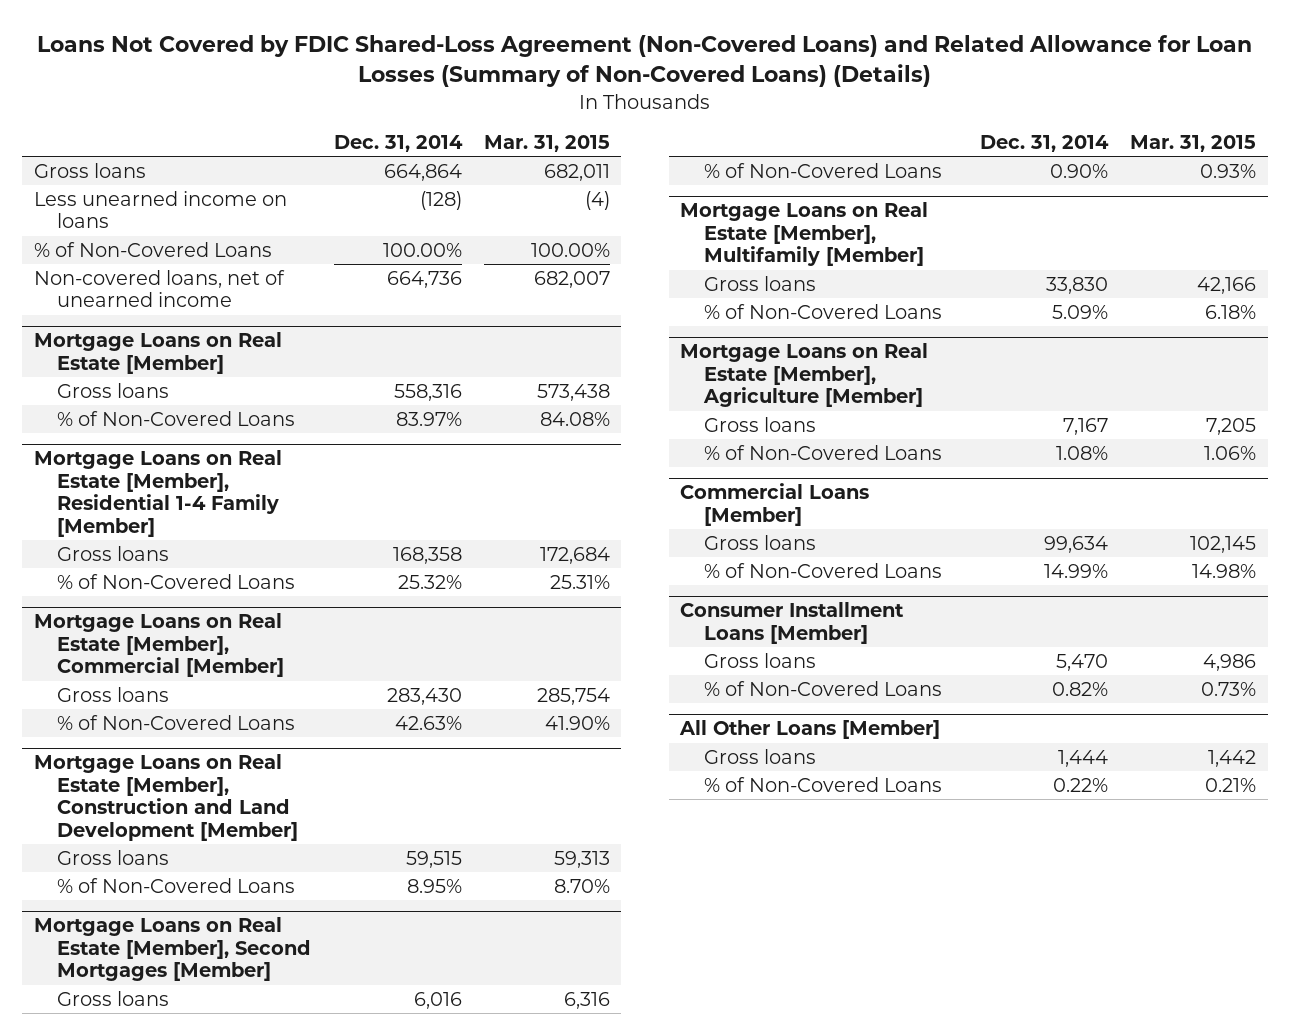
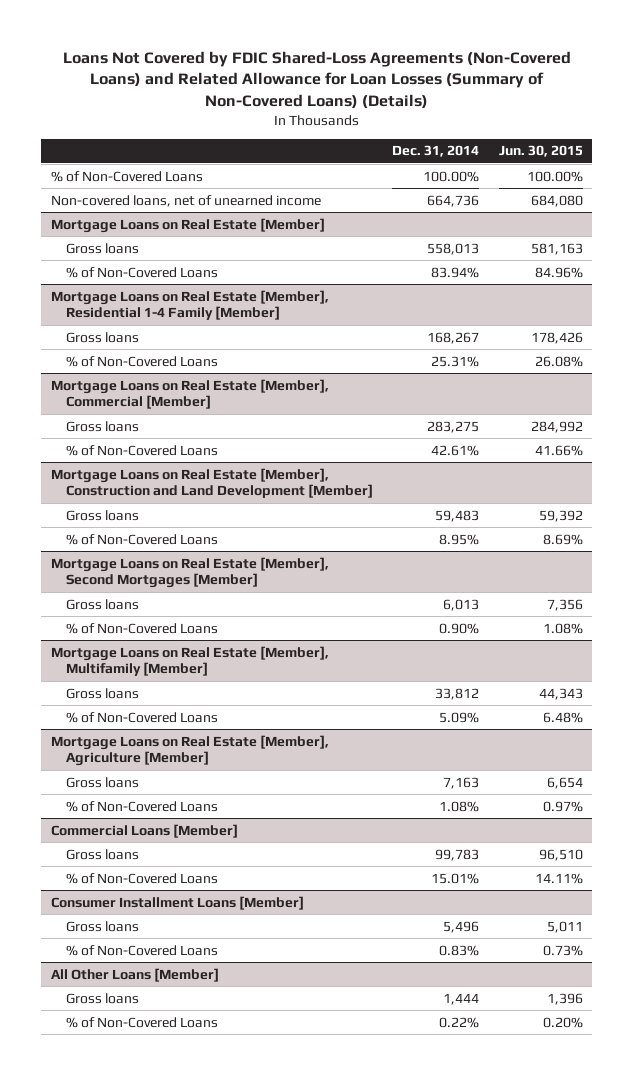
- Loans Not Covered by FDIC Shared-Loss Agreement (Non-Covered Loans) and Related Allowance for Loan Losses (Summary of Non-Covered Loans) (Details)
+ Loans Not Covered by FDIC Shared-Loss Agreements (Non-Covered Loans) and Related Allowance for Loan Losses (Summary of Non-Covered Loans) (Details)
- | Dec. 31, 2014 | Mar. 31, 2015
+ | Dec. 31, 2014 | Jun. 30, 2015
- Gross loans | 664,864 | 682,011
- Less unearned income on loans | (128) | (4)
@ Mortgage Loans on Real Estate [Member]
- Gross loans | 558,316 | 573,438
- % of Non-Covered Loans | 83.97% | 84.08%
+ Gross loans | 558,013 | 581,163
+ % of Non-Covered Loans | 83.94% | 84.96%
@ Mortgage Loans on Real Estate [Member], Residential 1-4 Family [Member]
- Gross loans | 168,358 | 172,684
- % of Non-Covered Loans | 25.32% | 25.31%
+ Gross loans | 168,267 | 178,426
+ % of Non-Covered Loans | 25.31% | 26.08%
@ Mortgage Loans on Real Estate [Member], Commercial [Member]
- Gross loans | 283,430 | 285,754
- % of Non-Covered Loans | 42.63% | 41.90%
+ Gross loans | 283,275 | 284,992
+ % of Non-Covered Loans | 42.61% | 41.66%
@ Mortgage Loans on Real Estate [Member], Construction and Land Development [Member]
- Gross loans | 59,515 | 59,313
+ Gross loans | 59,483 | 59,392
@ Mortgage Loans on Real Estate [Member], Second Mortgages [Member]
- Gross loans | 6,016 | 6,316
+ Gross loans | 6,013 | 7,356
@ Mortgage Loans on Real Estate [Member], Multifamily [Member]
- Gross loans | 33,830 | 42,166
+ Gross loans | 33,812 | 44,343
@ Mortgage Loans on Real Estate [Member], Agriculture [Member]
- Gross loans | 7,167 | 7,205
+ Gross loans | 7,163 | 6,654
@ Commercial Loans [Member]
- Gross loans | 99,634 | 102,145
- % of Non-Covered Loans | 14.99% | 14.98%
+ Gross loans | 99,783 | 96,510
+ % of Non-Covered Loans | 15.01% | 14.11%
@ Consumer Installment Loans [Member]
- Gross loans | 5,470 | 4,986
- % of Non-Covered Loans | 0.82% | 0.73%
+ Gross loans | 5,496 | 5,011
+ % of Non-Covered Loans | 0.83% | 0.73%

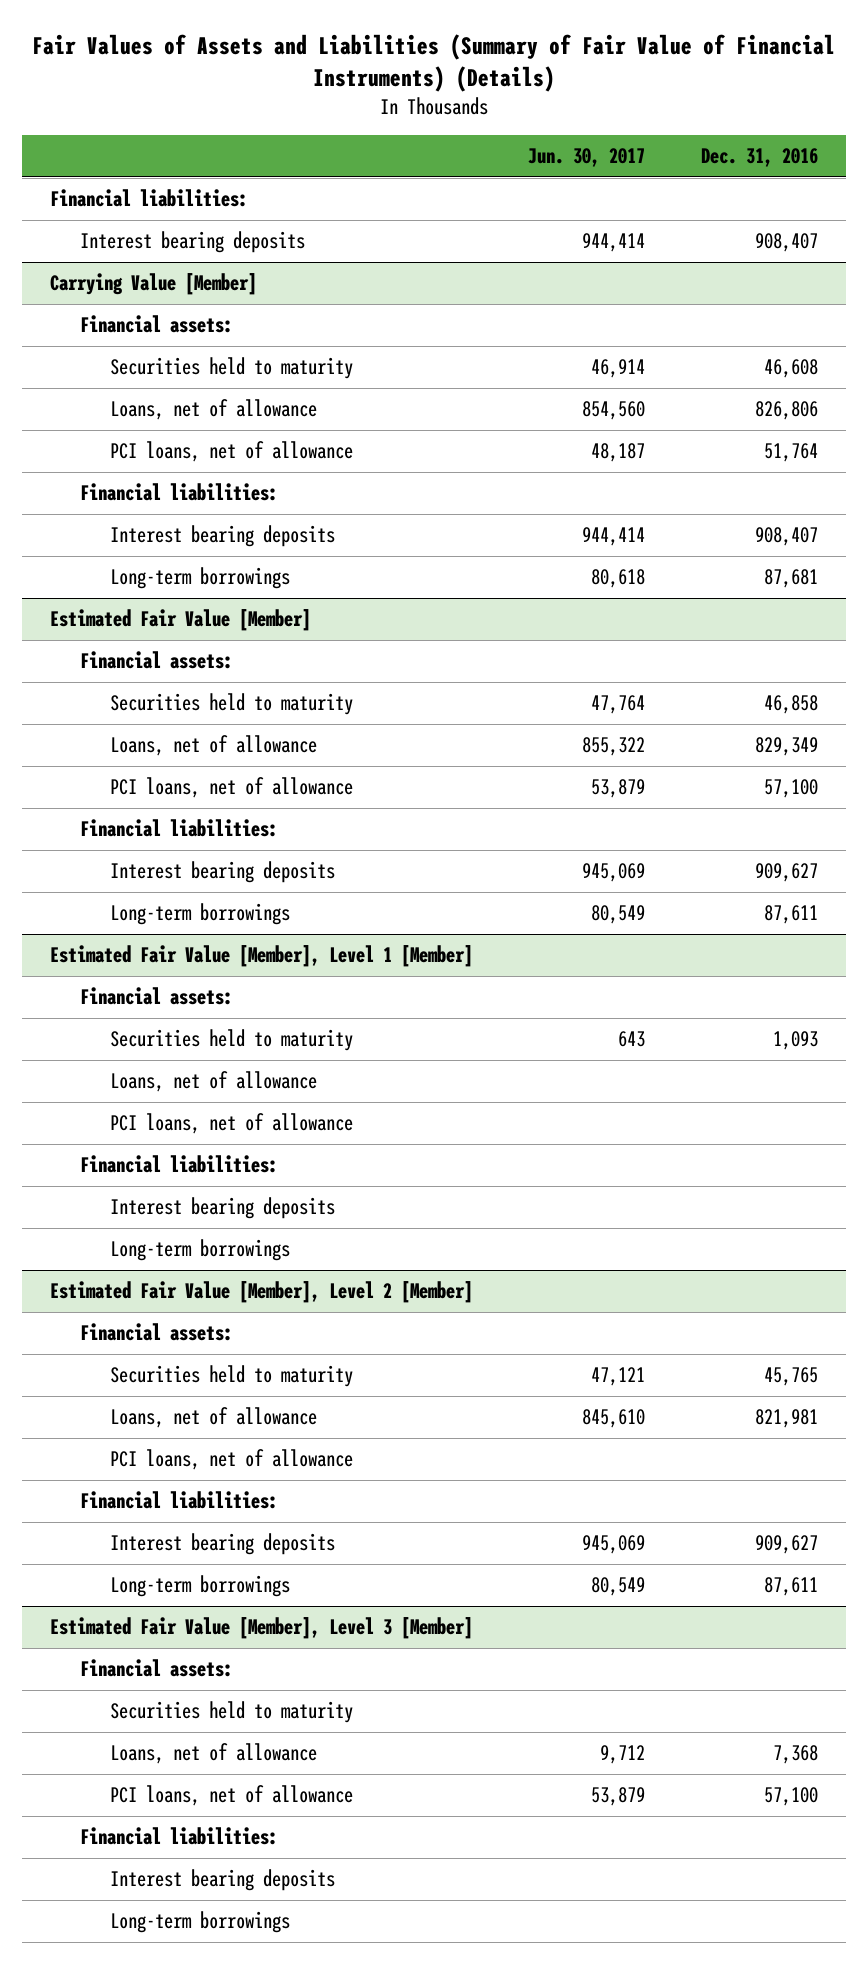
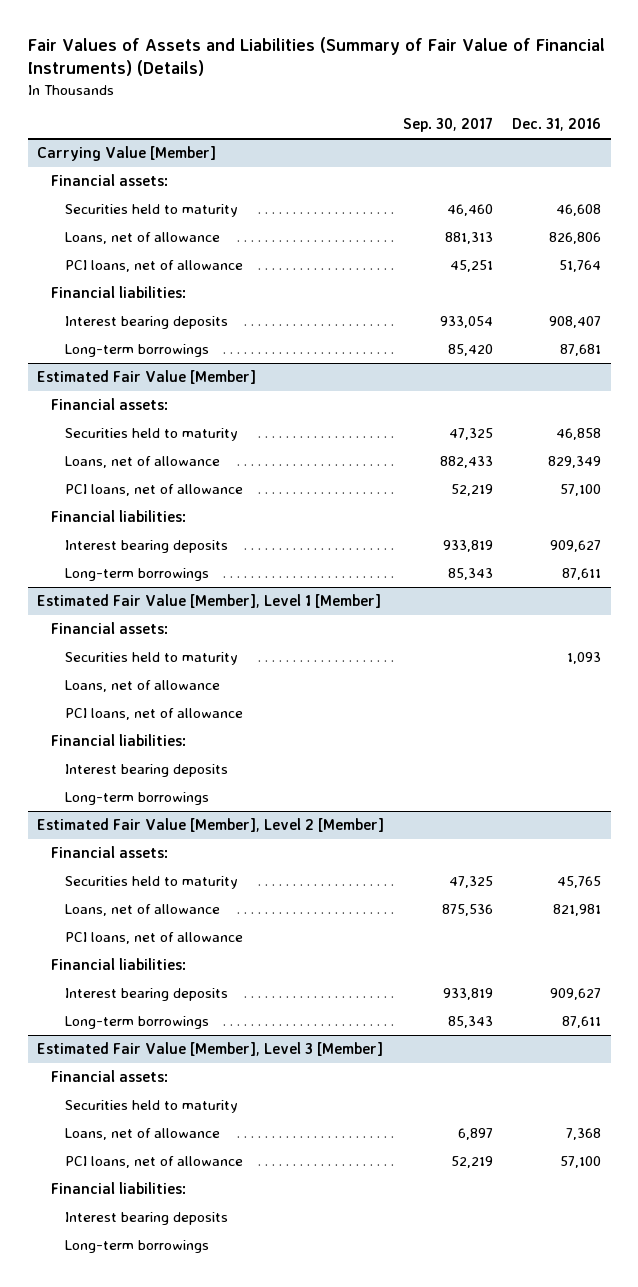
- | Jun. 30, 2017 | Dec. 31, 2016
+ | Sep. 30, 2017 | Dec. 31, 2016
- Financial liabilities:
- Interest bearing deposits | 944,414 | 908,407

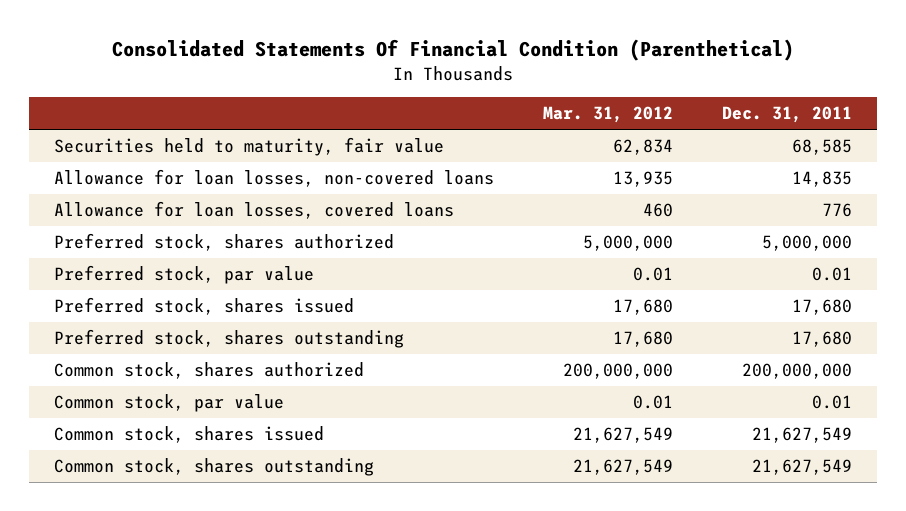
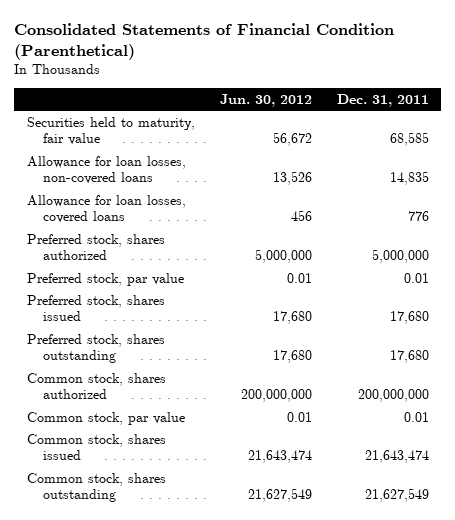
- Consolidated Statements Of Financial Condition (Parenthetical)
+ Consolidated Statements of Financial Condition (Parenthetical)
- | Mar. 31, 2012 | Dec. 31, 2011
+ | Jun. 30, 2012 | Dec. 31, 2011
- Common stock, shares issued | 21,627,549 | 21,627,549
+ Common stock, shares issued | 21,643,474 | 21,643,474

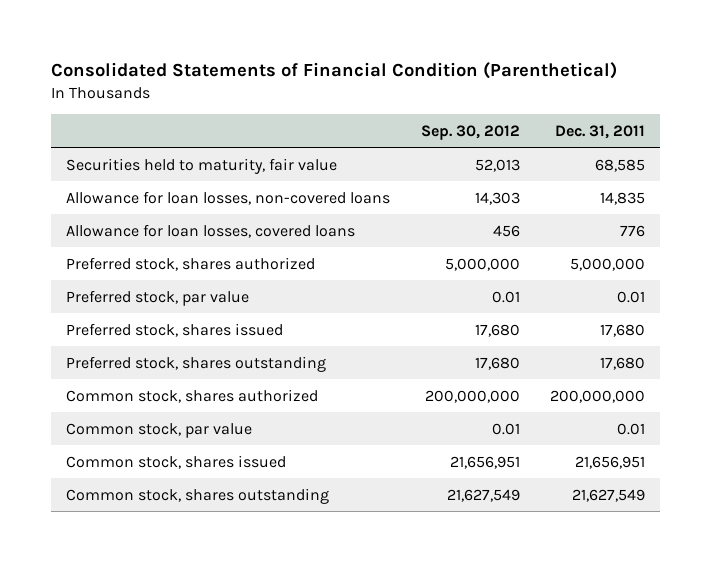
- | Jun. 30, 2012 | Dec. 31, 2011
+ | Sep. 30, 2012 | Dec. 31, 2011
- Common stock, shares issued | 21,643,474 | 21,643,474
+ Common stock, shares issued | 21,656,951 | 21,656,951

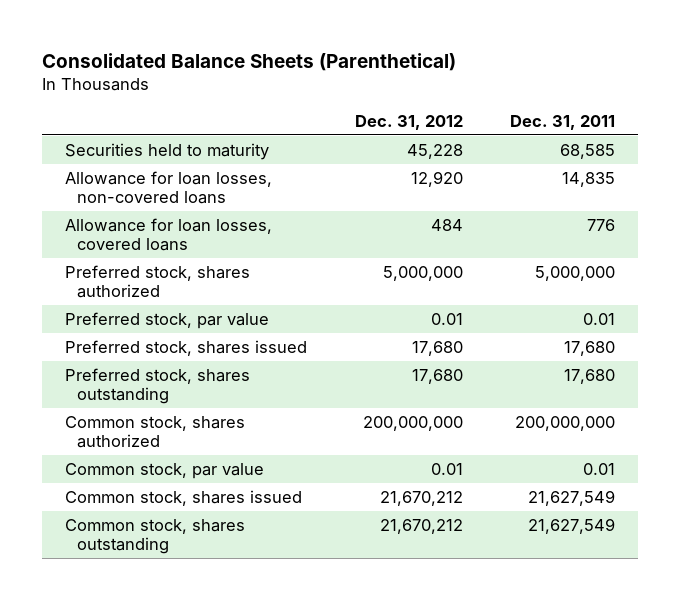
- Consolidated Statements of Financial Condition (Parenthetical)
+ Consolidated Balance Sheets (Parenthetical)
- | Sep. 30, 2012 | Dec. 31, 2011
+ | Dec. 31, 2012 | Dec. 31, 2011
- Securities held to maturity, fair value | 52,013 | 68,585
+ Securities held to maturity | 45,228 | 68,585
- Common stock, shares issued | 21,656,951 | 21,656,951
+ Common stock, shares issued | 21,670,212 | 21,627,549

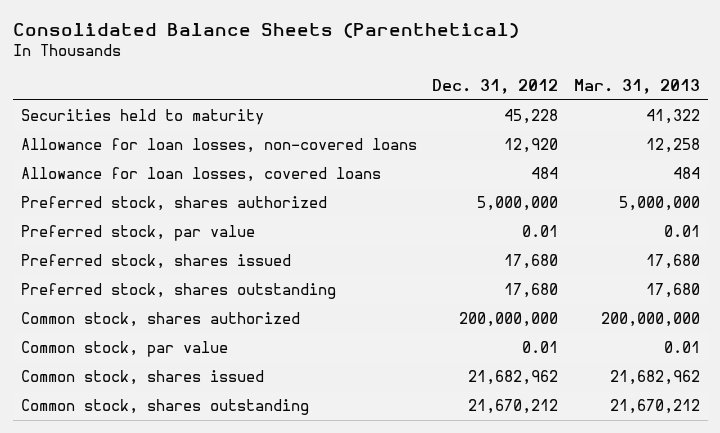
- | Dec. 31, 2012 | Dec. 31, 2011
+ | Dec. 31, 2012 | Mar. 31, 2013
- Common stock, shares issued | 21,670,212 | 21,627,549
+ Common stock, shares issued | 21,682,962 | 21,682,962

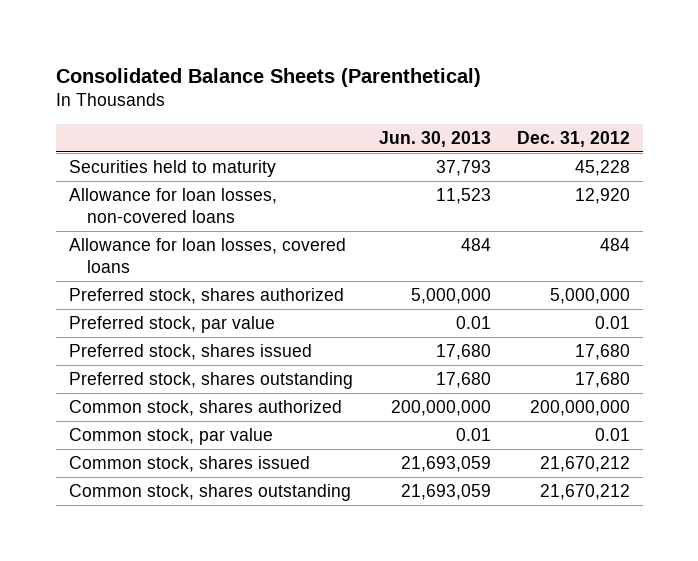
- | Dec. 31, 2012 | Mar. 31, 2013
+ | Jun. 30, 2013 | Dec. 31, 2012
- Common stock, shares issued | 21,682,962 | 21,682,962
+ Common stock, shares issued | 21,693,059 | 21,670,212

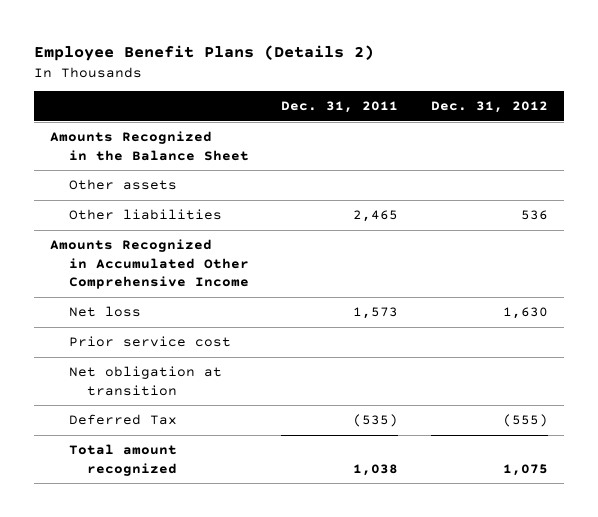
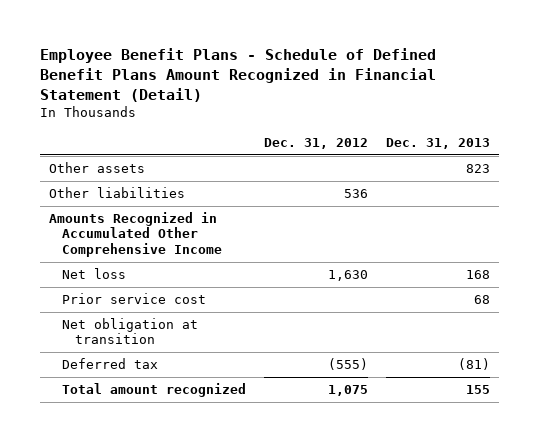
- Employee Benefit Plans (Details 2)
+ Employee Benefit Plans - Schedule of Defined Benefit Plans Amount Recognized in Financial Statement (Detail)
- | Dec. 31, 2011 | Dec. 31, 2012
+ | Dec. 31, 2012 | Dec. 31, 2013
- Amounts Recognized in the Balance Sheet
- Deferred Tax | (535) | (555)
+ Deferred tax | (555) | (81)

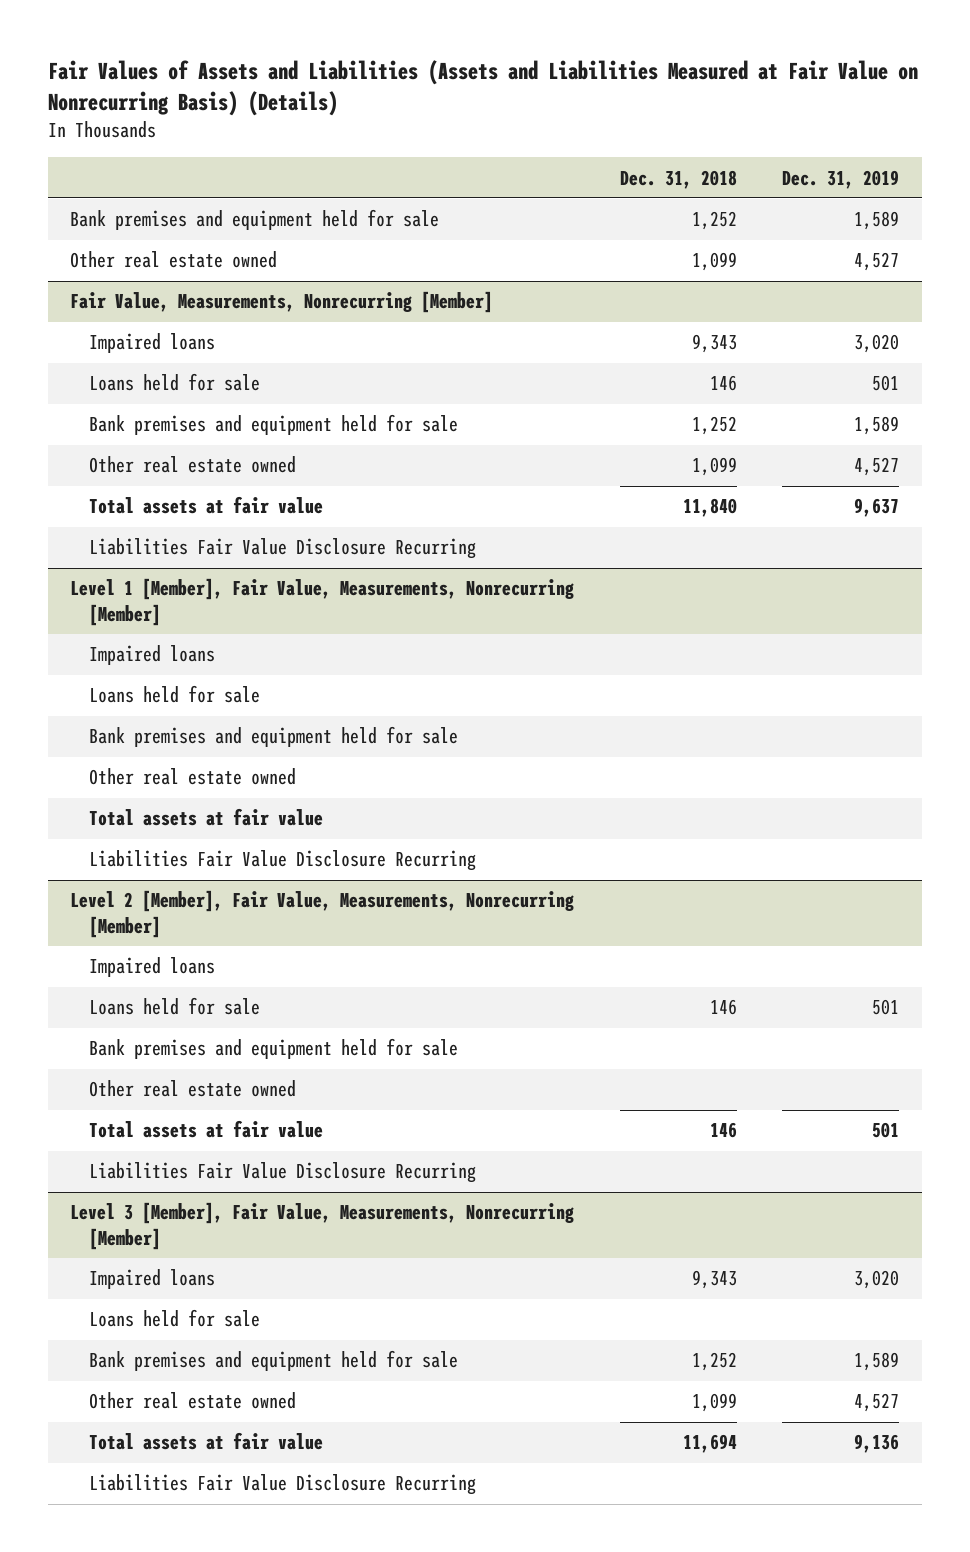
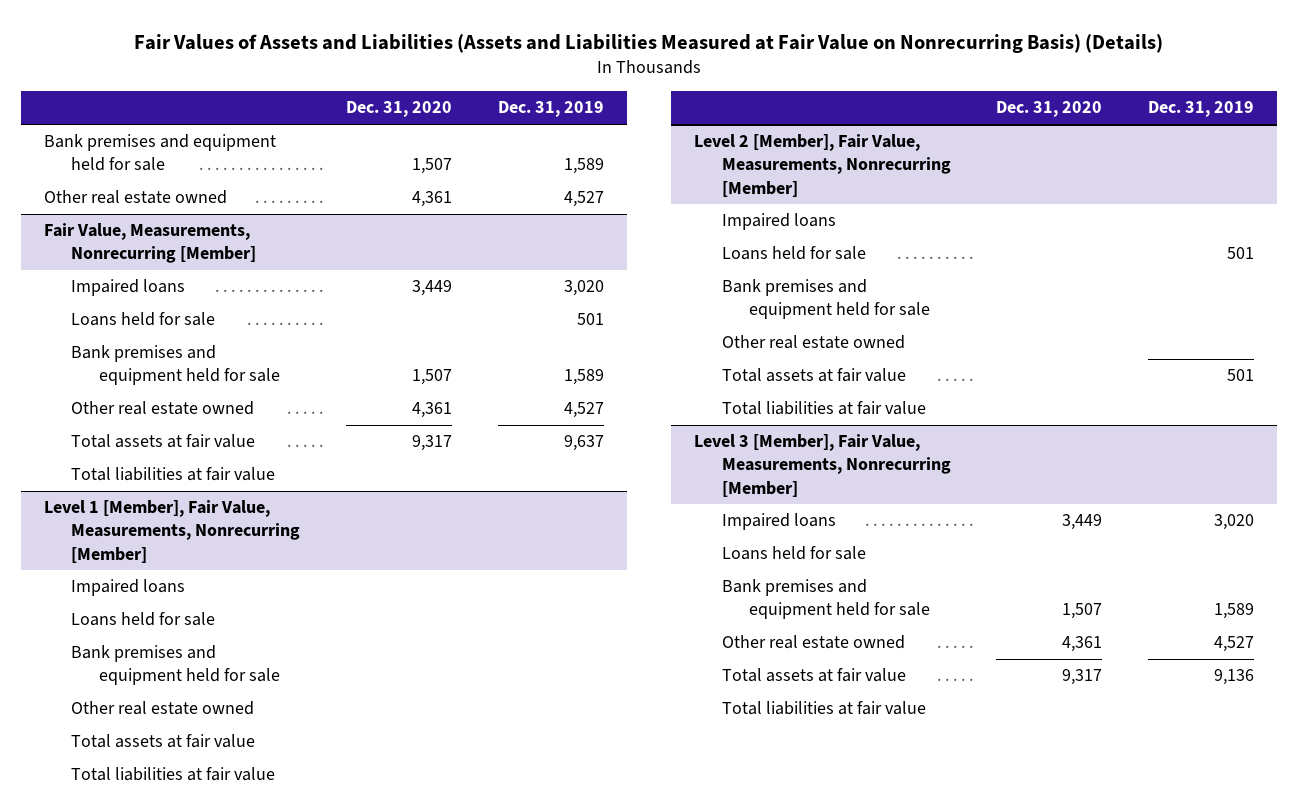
- | Dec. 31, 2018 | Dec. 31, 2019
+ | Dec. 31, 2020 | Dec. 31, 2019
@ Fair Value, Measurements, Nonrecurring [Member]
- Liabilities Fair Value Disclosure Recurring
+ Total liabilities at fair value
@ Level 1 [Member], Fair Value, Measurements, Nonrecurring [Member]
- Liabilities Fair Value Disclosure Recurring
+ Total liabilities at fair value
@ Level 2 [Member], Fair Value, Measurements, Nonrecurring [Member]
- Liabilities Fair Value Disclosure Recurring
+ Total liabilities at fair value
@ Level 3 [Member], Fair Value, Measurements, Nonrecurring [Member]
- Liabilities Fair Value Disclosure Recurring
+ Total liabilities at fair value

